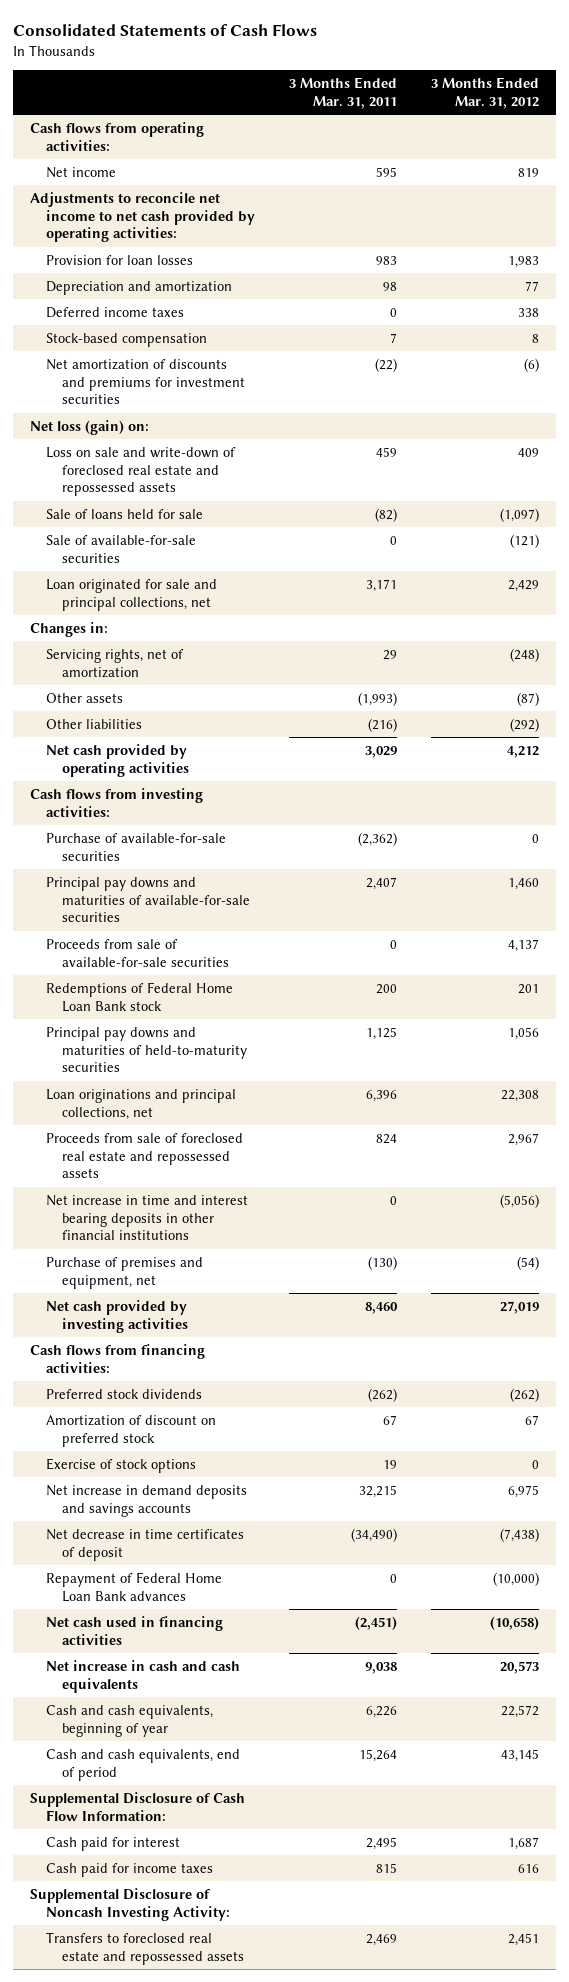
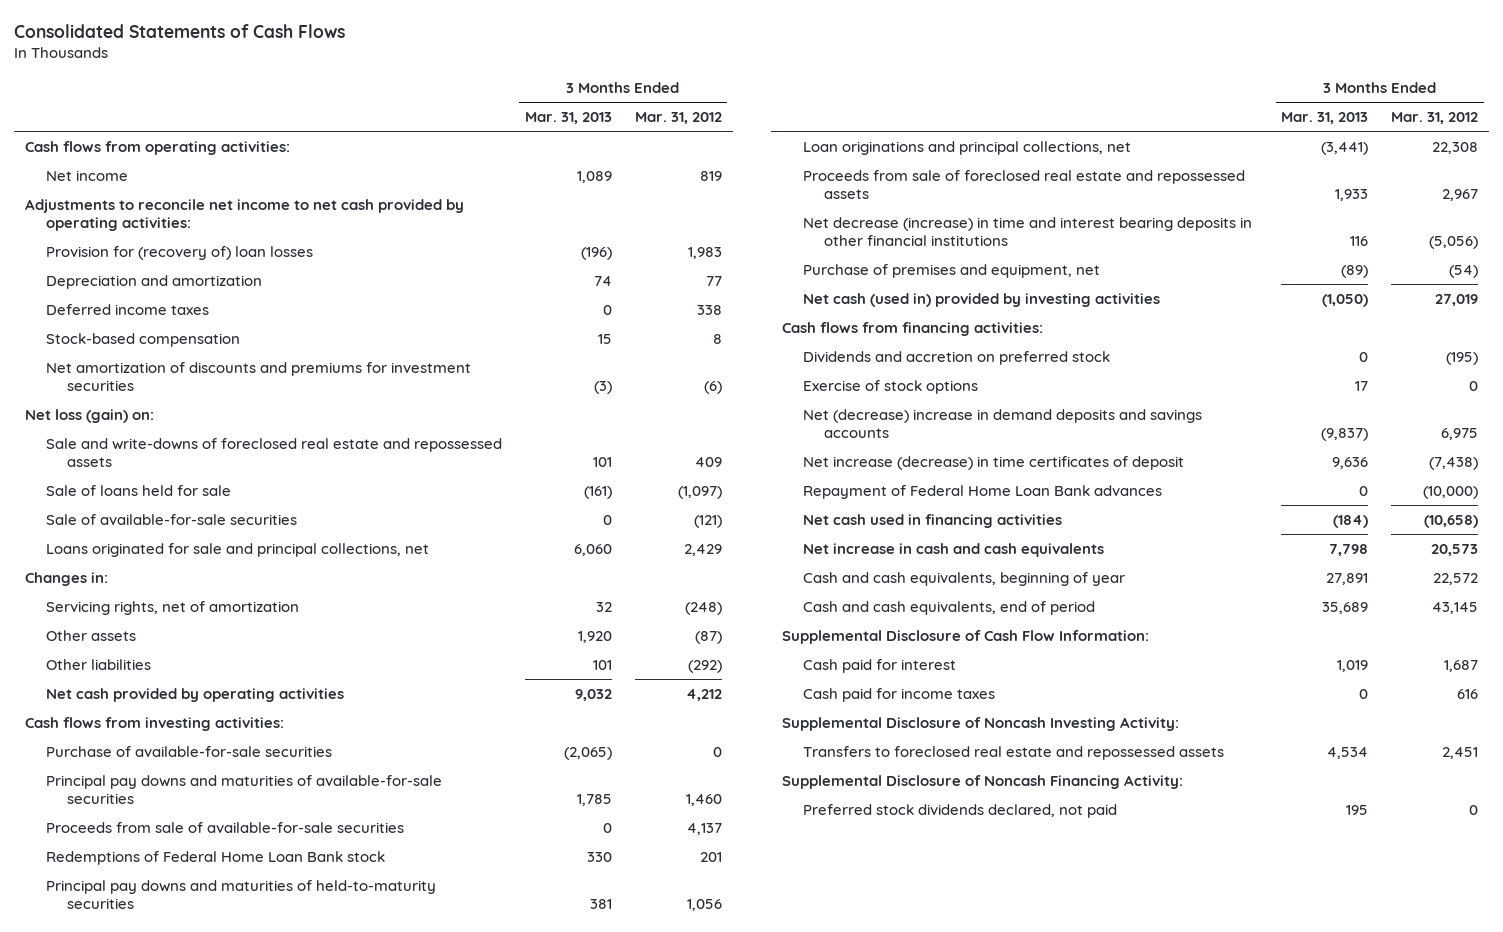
- | 3 Months Ended Mar. 31, 2011 | 3 Months Ended Mar. 31, 2012
+ | 3 Months Ended Mar. 31, 2013 | 3 Months Ended Mar. 31, 2012
- Provision for loan losses | 983 | 1,983
+ Provision for (recovery of) loan losses | (196) | 1,983
- Loss on sale and write-down of foreclosed real estate and repossessed assets | 459 | 409
+ Sale and write-downs of foreclosed real estate and repossessed assets | 101 | 409
- Loan originated for sale and principal collections, net | 3,171 | 2,429
+ Loans originated for sale and principal collections, net | 6,060 | 2,429
- Net increase in time and interest bearing deposits in other financial institutions | 0 | (5,056)
+ Net decrease (increase) in time and interest bearing deposits in other financial institutions | 116 | (5,056)
- Net cash provided by investing activities | 8,460 | 27,019
+ Net cash (used in) provided by investing activities | (1,050) | 27,019
- Preferred stock dividends | (262) | (262)
- Amortization of discount on preferred stock | 67 | 67
+ Dividends and accretion on preferred stock | 0 | (195)
- Net increase in demand deposits and savings accounts | 32,215 | 6,975
- Net decrease in time certificates of deposit | (34,490) | (7,438)
+ Net (decrease) increase in demand deposits and savings accounts | (9,837) | 6,975
+ Net increase (decrease) in time certificates of deposit | 9,636 | (7,438)
+ Supplemental Disclosure of Noncash Financing Activity:
+ Preferred stock dividends declared, not paid | 195 | 0

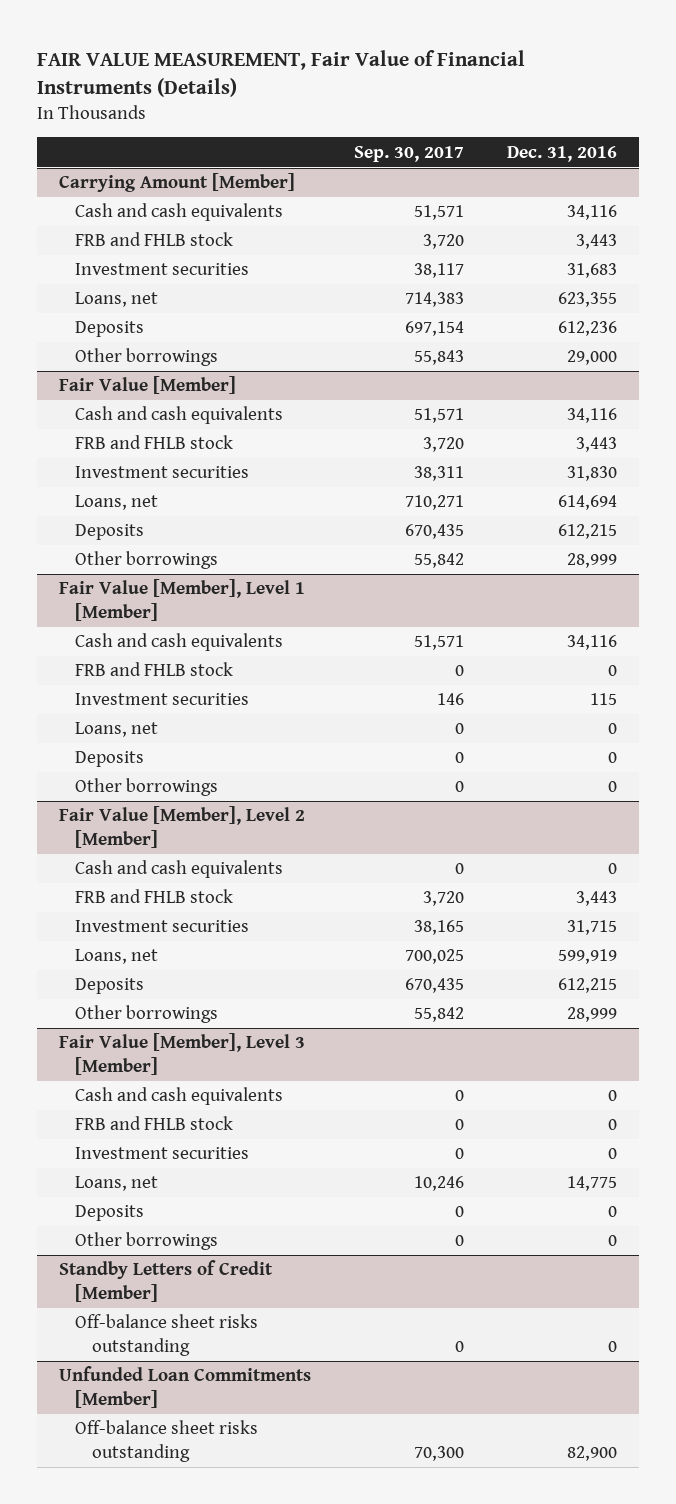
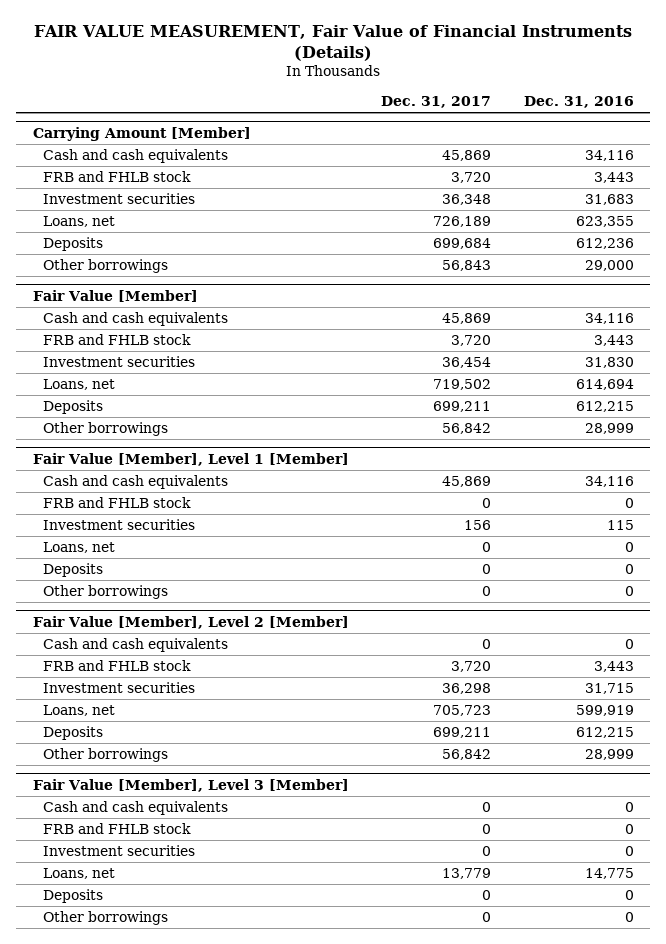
- | Sep. 30, 2017 | Dec. 31, 2016
+ | Dec. 31, 2017 | Dec. 31, 2016
- Standby Letters of Credit [Member]
- Off-balance sheet risks outstanding | 0 | 0
- Unfunded Loan Commitments [Member]
- Off-balance sheet risks outstanding | 70,300 | 82,900

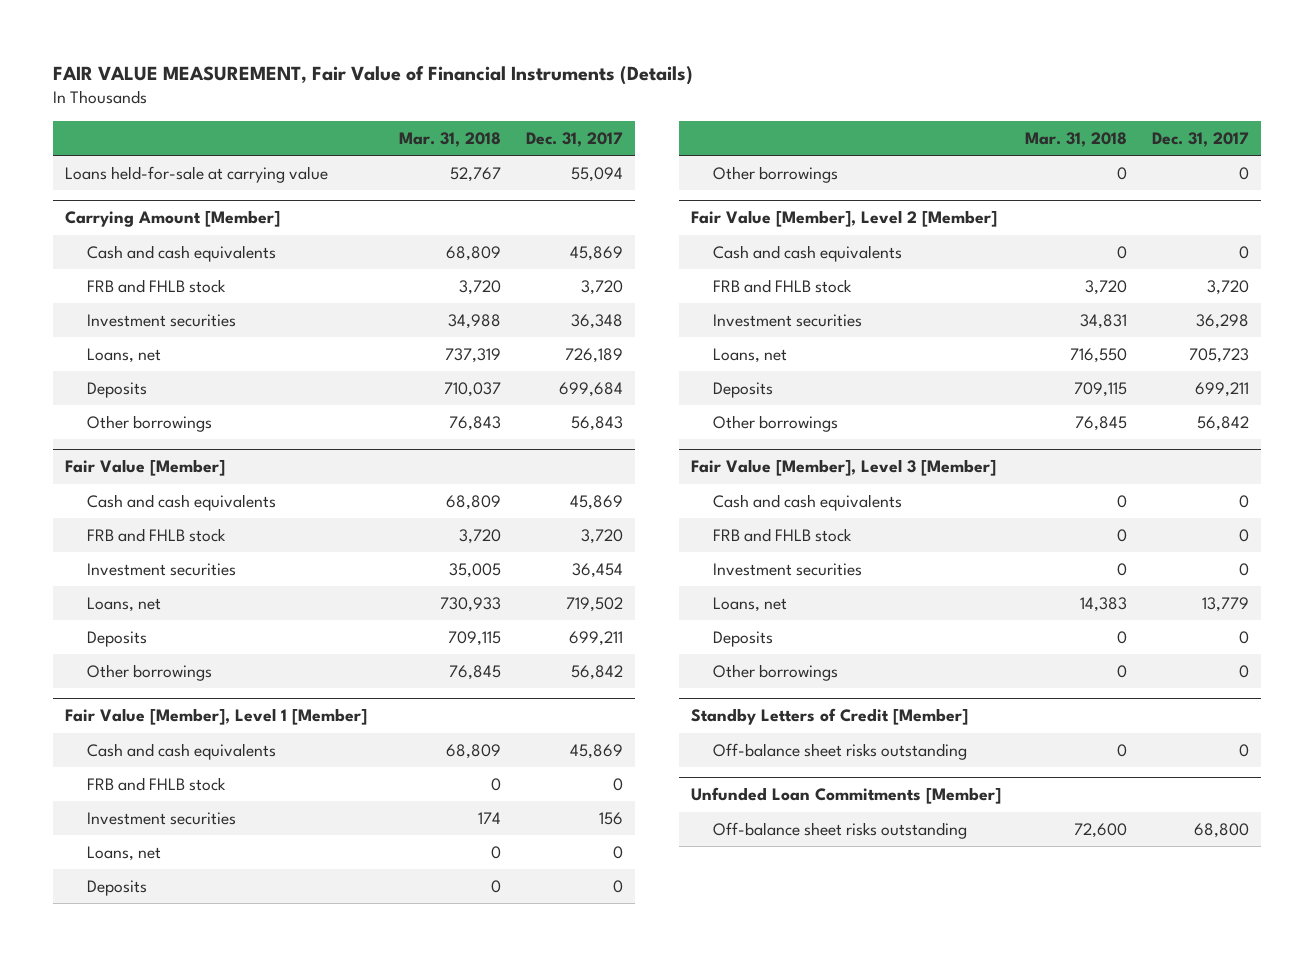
- | Dec. 31, 2017 | Dec. 31, 2016
+ | Mar. 31, 2018 | Dec. 31, 2017
+ Loans held-for-sale at carrying value | 52,767 | 55,094
+ Standby Letters of Credit [Member]
+ Off-balance sheet risks outstanding | 0 | 0
+ Unfunded Loan Commitments [Member]
+ Off-balance sheet risks outstanding | 72,600 | 68,800

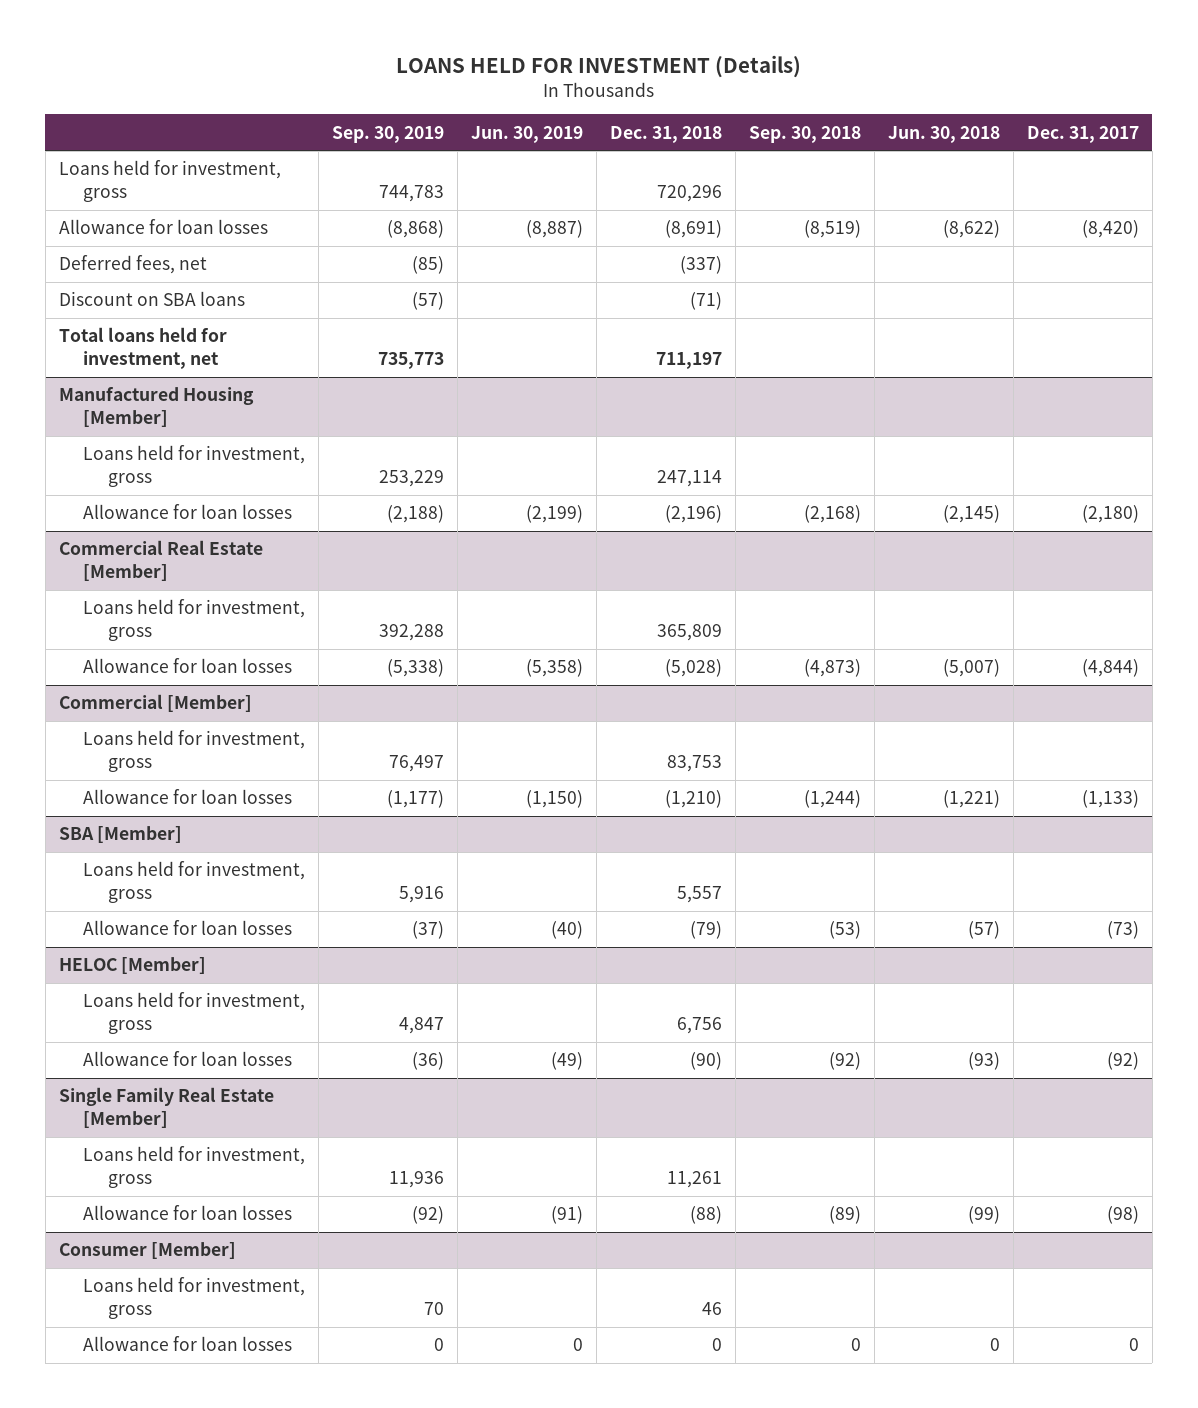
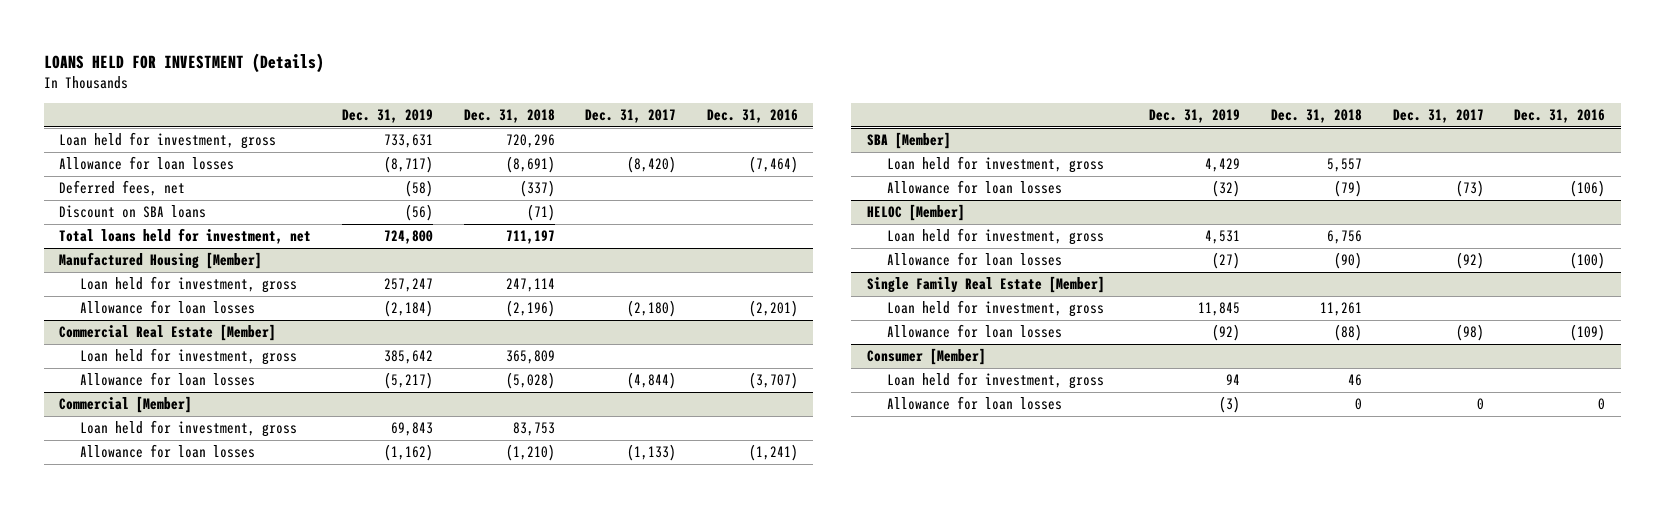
- | Sep. 30, 2019 | Jun. 30, 2019 | Dec. 31, 2018 | Sep. 30, 2018 | Jun. 30, 2018 | Dec. 31, 2017
+ | Dec. 31, 2019 | Dec. 31, 2018 | Dec. 31, 2017 | Dec. 31, 2016
- Loans held for investment, gross | 744,783 | | 720,296 | | |
+ Loan held for investment, gross | 733,631 | 720,296 | |
@ Manufactured Housing [Member]
- Loans held for investment, gross | 253,229 | | 247,114 | | |
+ Loan held for investment, gross | 257,247 | 247,114 | |
@ Commercial Real Estate [Member]
- Loans held for investment, gross | 392,288 | | 365,809 | | |
+ Loan held for investment, gross | 385,642 | 365,809 | |
@ Commercial [Member]
- Loans held for investment, gross | 76,497 | | 83,753 | | |
+ Loan held for investment, gross | 69,843 | 83,753 | |
@ SBA [Member]
- Loans held for investment, gross | 5,916 | | 5,557 | | |
+ Loan held for investment, gross | 4,429 | 5,557 | |
@ HELOC [Member]
- Loans held for investment, gross | 4,847 | | 6,756 | | |
+ Loan held for investment, gross | 4,531 | 6,756 | |
@ Single Family Real Estate [Member]
- Loans held for investment, gross | 11,936 | | 11,261 | | |
+ Loan held for investment, gross | 11,845 | 11,261 | |
@ Consumer [Member]
- Loans held for investment, gross | 70 | | 46 | | |
+ Loan held for investment, gross | 94 | 46 | |

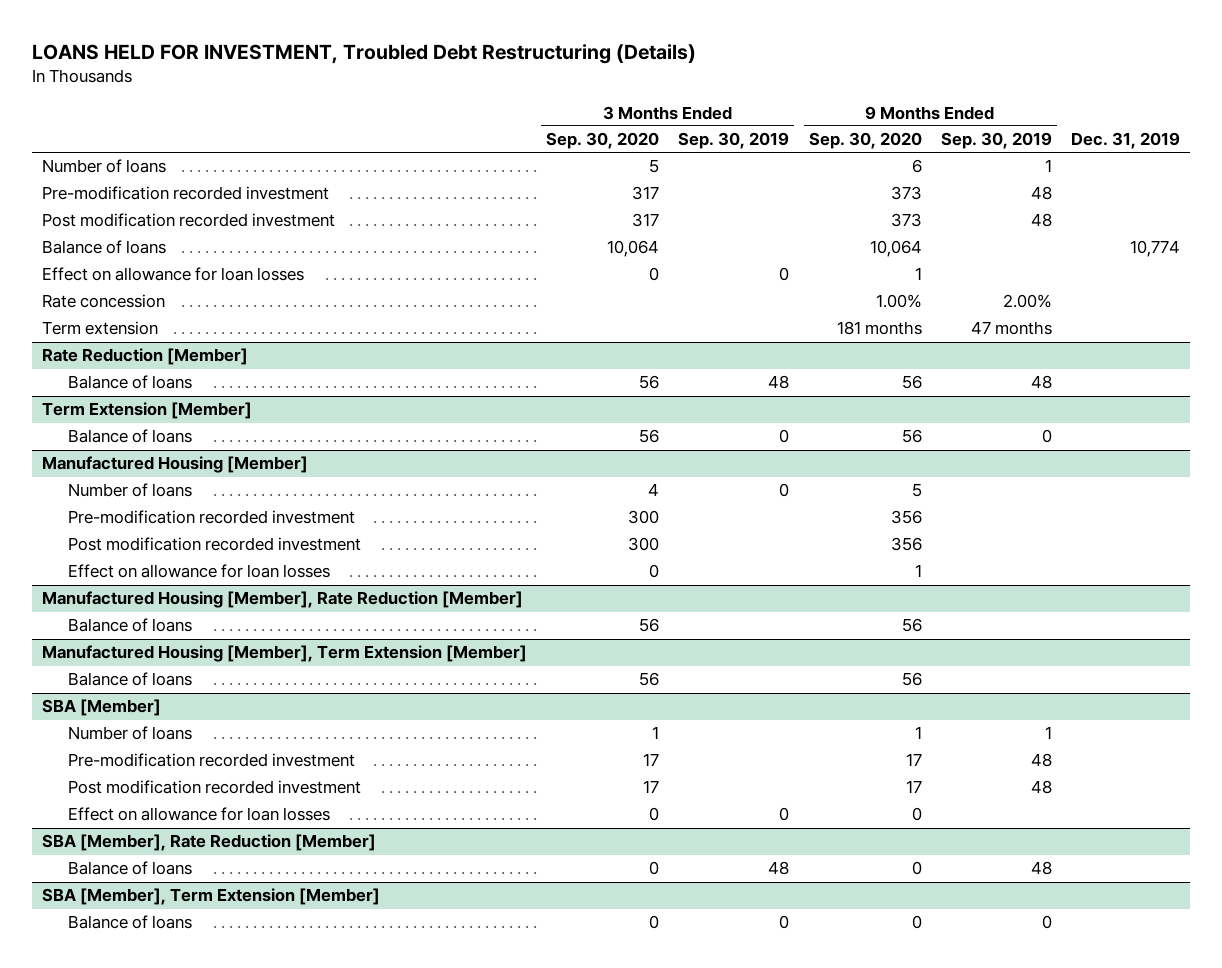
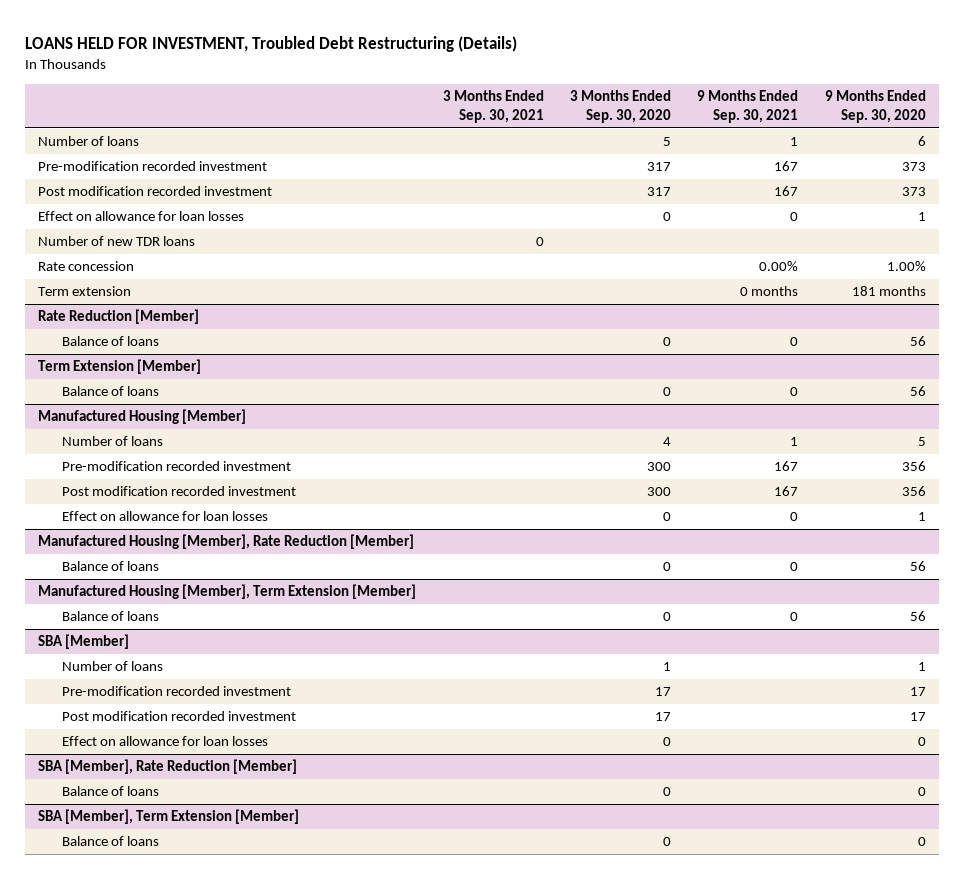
- | 3 Months Ended Sep. 30, 2020 | 3 Months Ended Sep. 30, 2019 | 9 Months Ended Sep. 30, 2020 | 9 Months Ended Sep. 30, 2019 | Dec. 31, 2019
+ | 3 Months Ended Sep. 30, 2021 | 3 Months Ended Sep. 30, 2020 | 9 Months Ended Sep. 30, 2021 | 9 Months Ended Sep. 30, 2020
- Balance of loans | 10,064 | | 10,064 | | 10,774
+ Number of new TDR loans | 0 | | |
@ Rate Reduction [Member]
- Balance of loans | 56 | 48 | 56 | 48 |
+ Balance of loans | | 0 | 0 | 56
@ Term Extension [Member]
- Balance of loans | 56 | 0 | 56 | 0 |
+ Balance of loans | | 0 | 0 | 56
@ Manufactured Housing [Member], Rate Reduction [Member]
- Balance of loans | 56 | | 56 | |
+ Balance of loans | | 0 | 0 | 56
@ Manufactured Housing [Member], Term Extension [Member]
- Balance of loans | 56 | | 56 | |
+ Balance of loans | | 0 | 0 | 56

